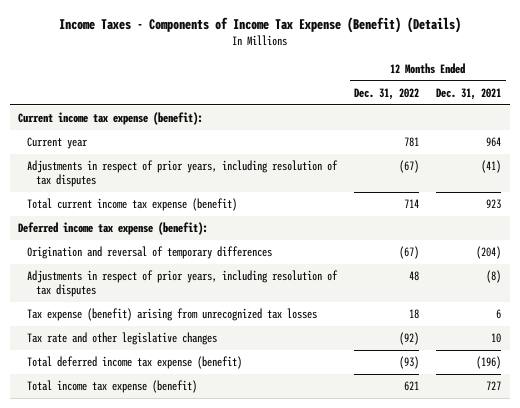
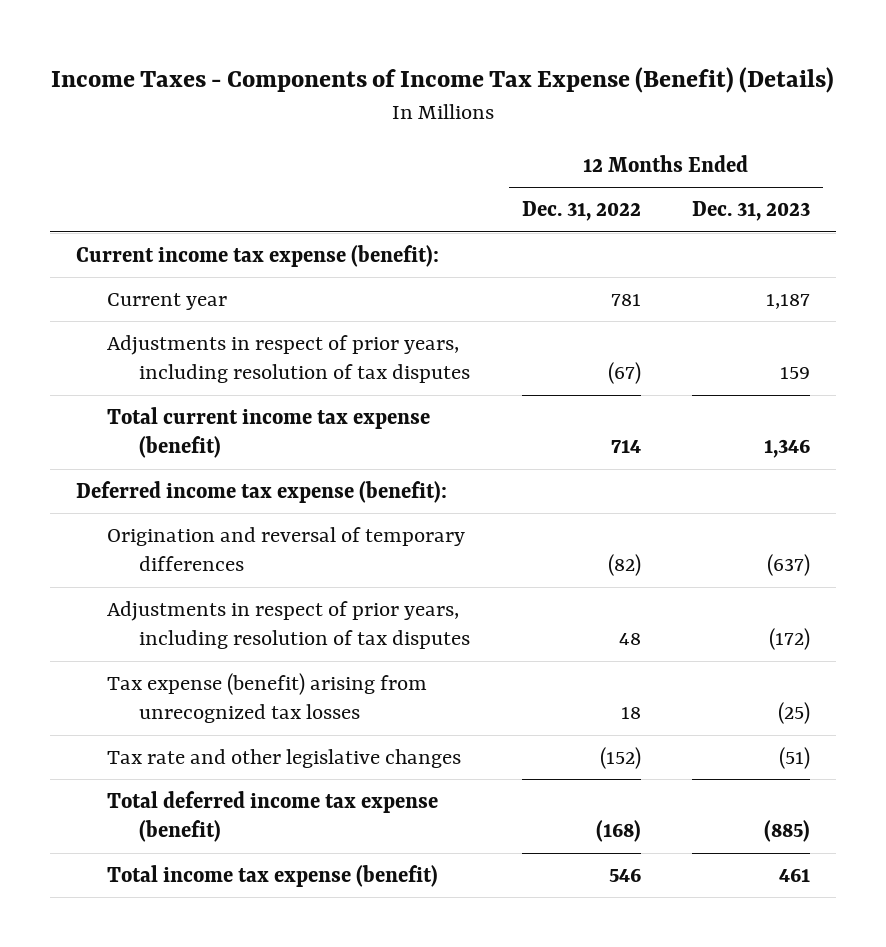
- | 12 Months Ended Dec. 31, 2022 | 12 Months Ended Dec. 31, 2021
+ | 12 Months Ended Dec. 31, 2022 | 12 Months Ended Dec. 31, 2023
- Origination and reversal of temporary differences | (67) | (204)
+ Origination and reversal of temporary differences | (82) | (637)
- Tax rate and other legislative changes | (92) | 10
- Total deferred income tax expense (benefit) | (93) | (196)
- Total income tax expense (benefit) | 621 | 727
+ Tax rate and other legislative changes | (152) | (51)
+ Total deferred income tax expense (benefit) | (168) | (885)
+ Total income tax expense (benefit) | 546 | 461

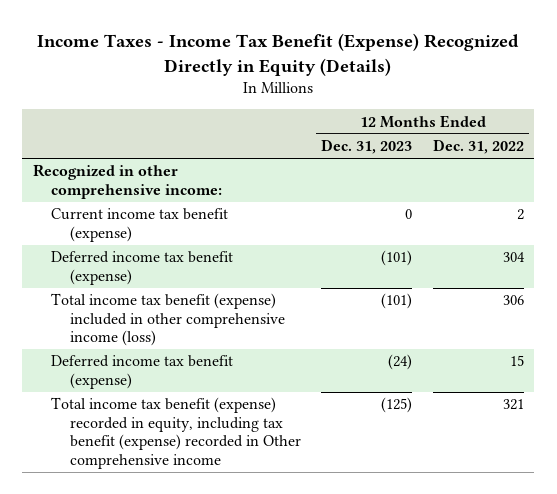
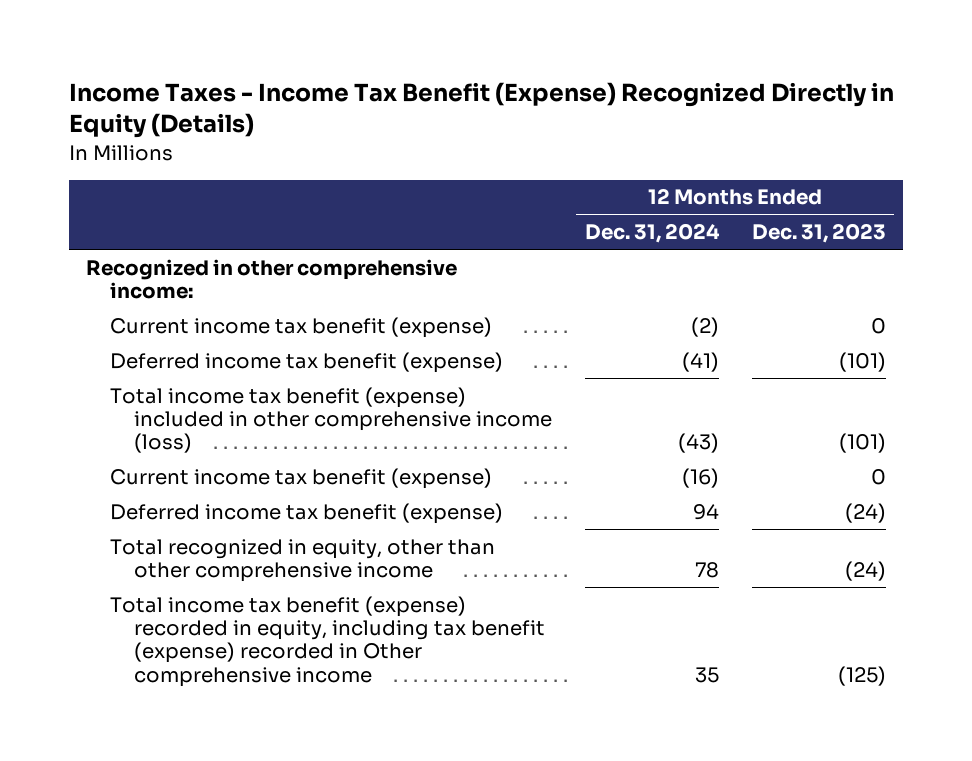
- | 12 Months Ended Dec. 31, 2023 | 12 Months Ended Dec. 31, 2022
+ | 12 Months Ended Dec. 31, 2024 | 12 Months Ended Dec. 31, 2023
+ Current income tax benefit (expense) | (16) | 0
+ Total recognized in equity, other than other comprehensive income | 78 | (24)

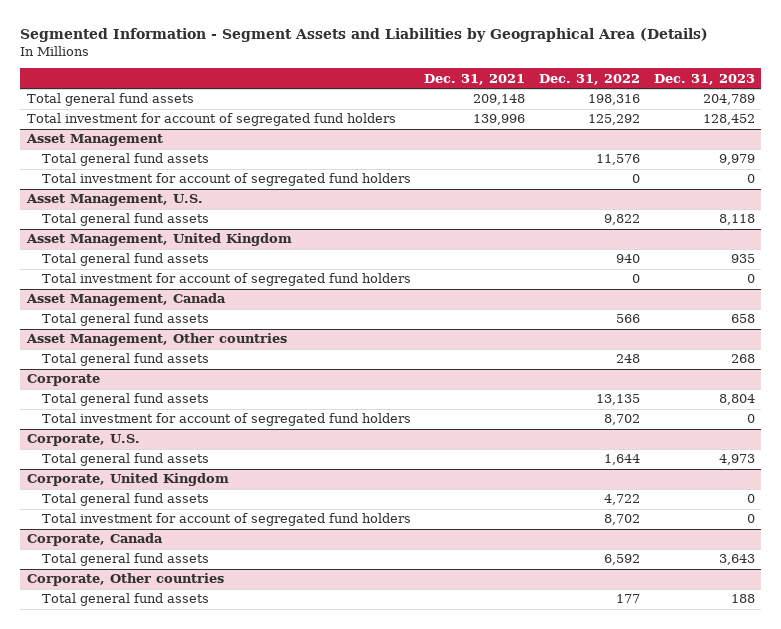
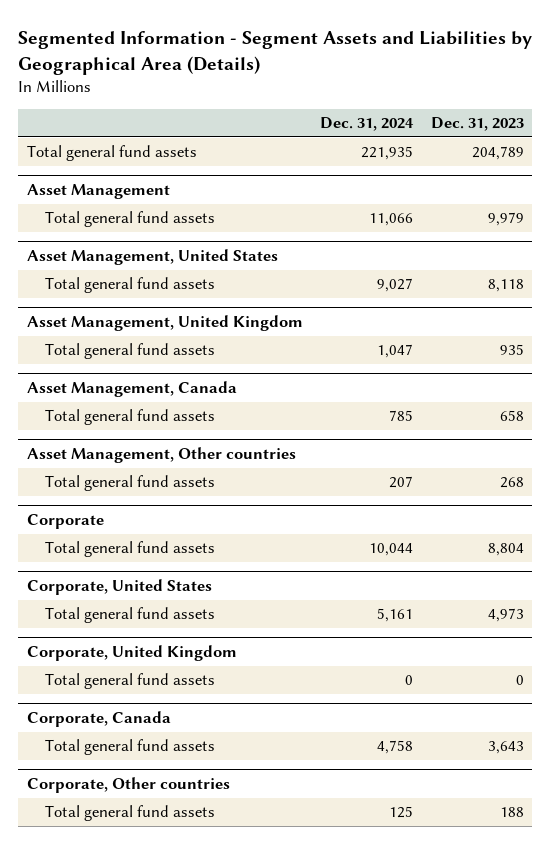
- | Dec. 31, 2021 | Dec. 31, 2022 | Dec. 31, 2023
+ | Dec. 31, 2024 | Dec. 31, 2023
- Total investment for account of segregated fund holders | 139,996 | 125,292 | 128,452
@ Asset Management
- Total investment for account of segregated fund holders | | 0 | 0
- Asset Management, U.S.
+ Asset Management, United States
@ Asset Management, United Kingdom
- Total investment for account of segregated fund holders | | 0 | 0
@ Corporate
- Total investment for account of segregated fund holders | | 8,702 | 0
- Corporate, U.S.
+ Corporate, United States
@ Corporate, United Kingdom
- Total investment for account of segregated fund holders | | 8,702 | 0

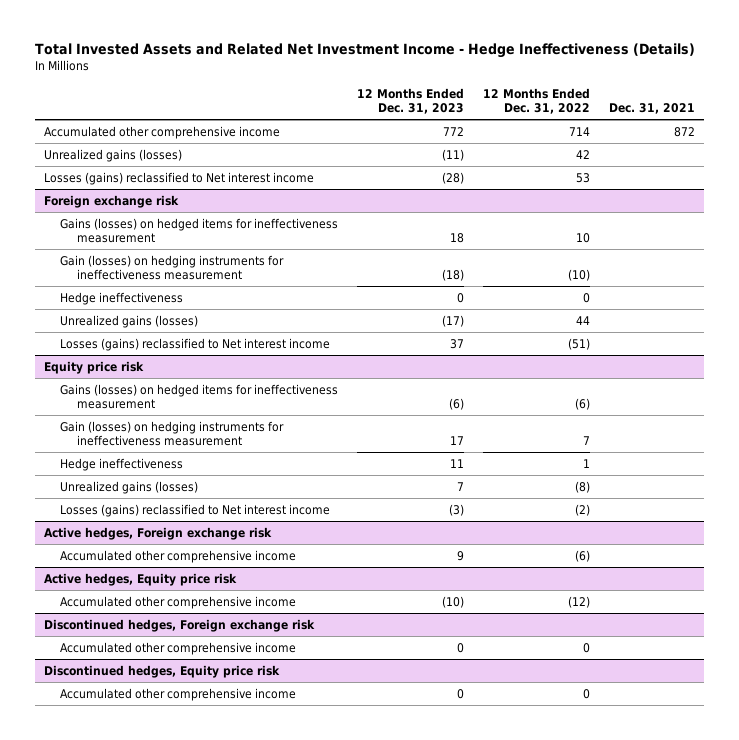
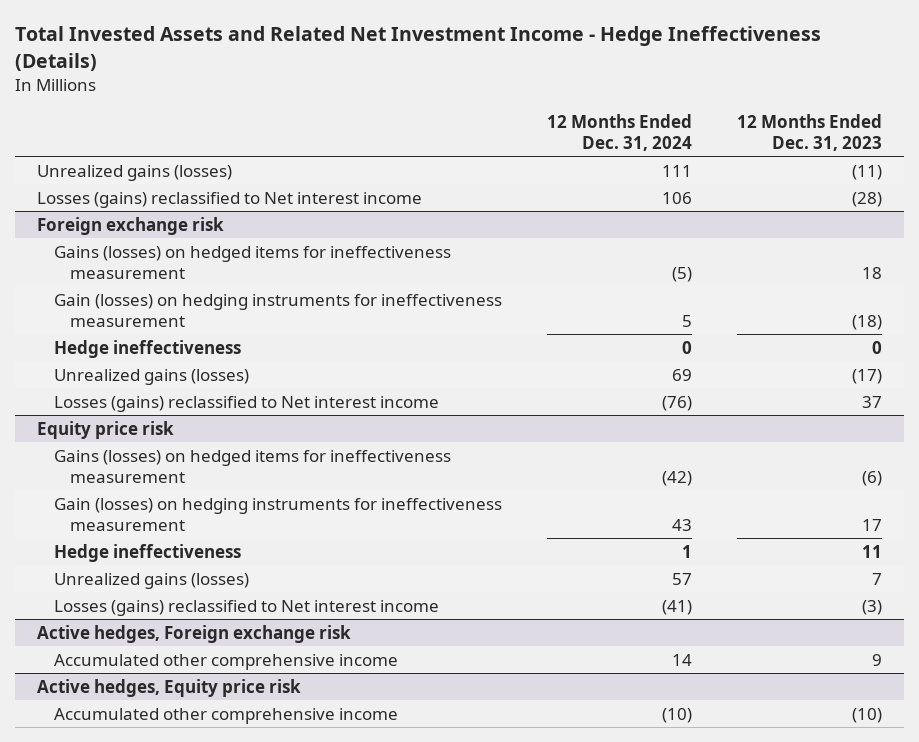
- | 12 Months Ended Dec. 31, 2023 | 12 Months Ended Dec. 31, 2022 | Dec. 31, 2021
+ | 12 Months Ended Dec. 31, 2024 | 12 Months Ended Dec. 31, 2023
- Accumulated other comprehensive income | 772 | 714 | 872
- Discontinued hedges, Foreign exchange risk
- Accumulated other comprehensive income | 0 | 0 |
- Discontinued hedges, Equity price risk
- Accumulated other comprehensive income | 0 | 0 |

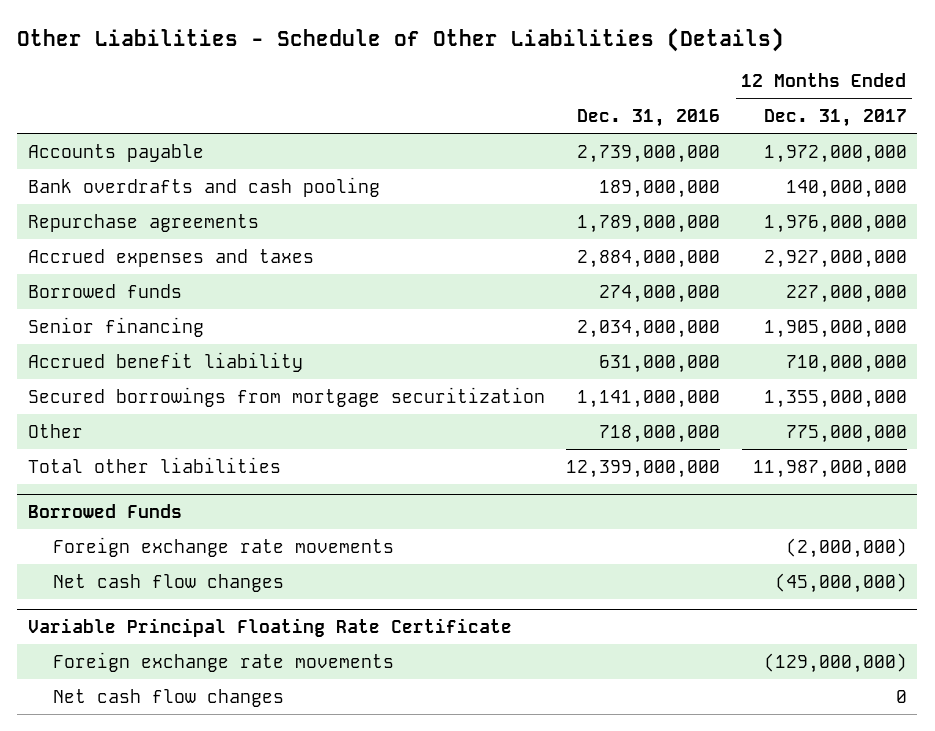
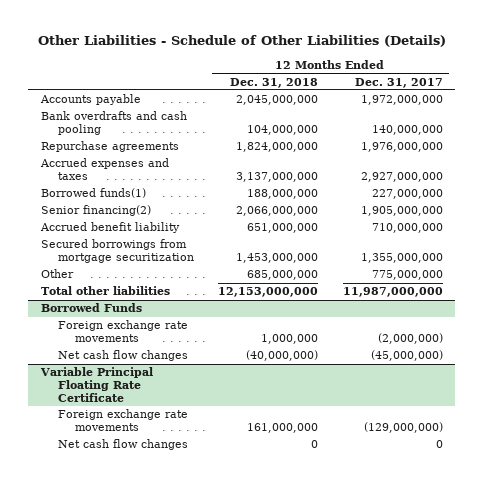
- | Dec. 31, 2016 | 12 Months Ended Dec. 31, 2017
+ | 12 Months Ended Dec. 31, 2018 | 12 Months Ended Dec. 31, 2017
- Borrowed funds | 274,000,000 | 227,000,000
- Senior financing | 2,034,000,000 | 1,905,000,000
+ Borrowed funds(1) | 188,000,000 | 227,000,000
+ Senior financing(2) | 2,066,000,000 | 1,905,000,000

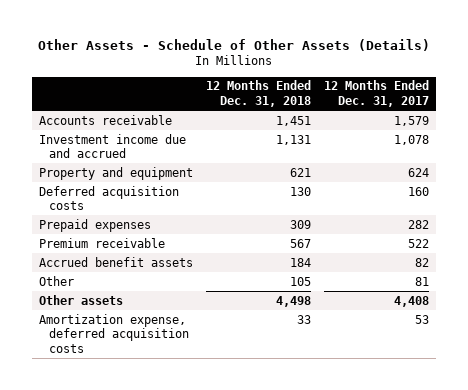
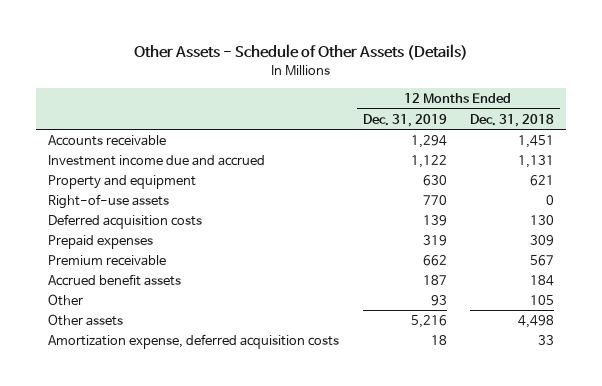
- | 12 Months Ended Dec. 31, 2018 | 12 Months Ended Dec. 31, 2017
+ | 12 Months Ended Dec. 31, 2019 | 12 Months Ended Dec. 31, 2018
+ Right-of-use assets | 770 | 0

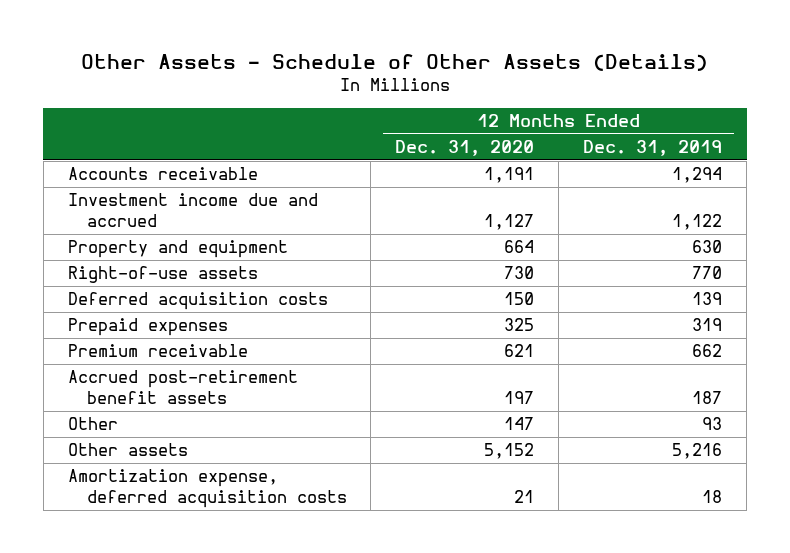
- | 12 Months Ended Dec. 31, 2019 | 12 Months Ended Dec. 31, 2018
+ | 12 Months Ended Dec. 31, 2020 | 12 Months Ended Dec. 31, 2019
- Accrued benefit assets | 187 | 184
+ Accrued post-retirement benefit assets | 197 | 187

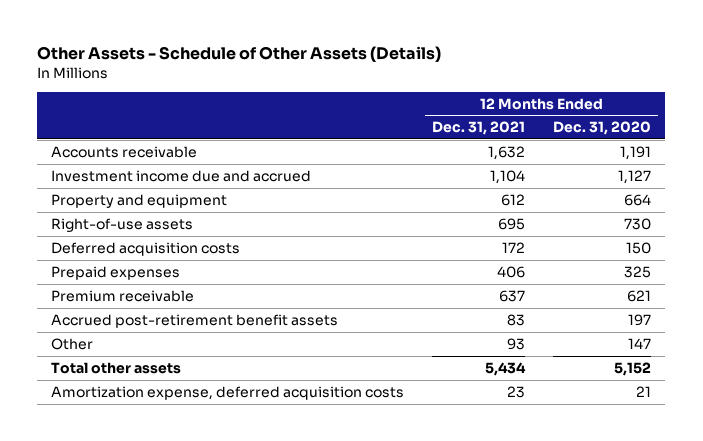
- | 12 Months Ended Dec. 31, 2020 | 12 Months Ended Dec. 31, 2019
+ | 12 Months Ended Dec. 31, 2021 | 12 Months Ended Dec. 31, 2020
- Other assets | 5,152 | 5,216
+ Total other assets | 5,434 | 5,152

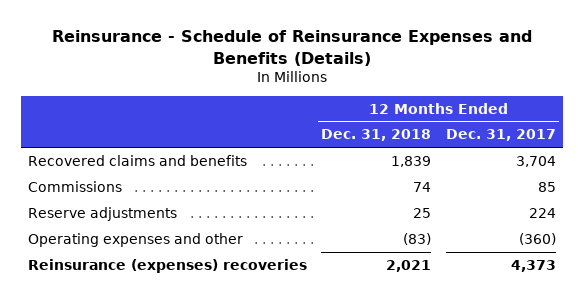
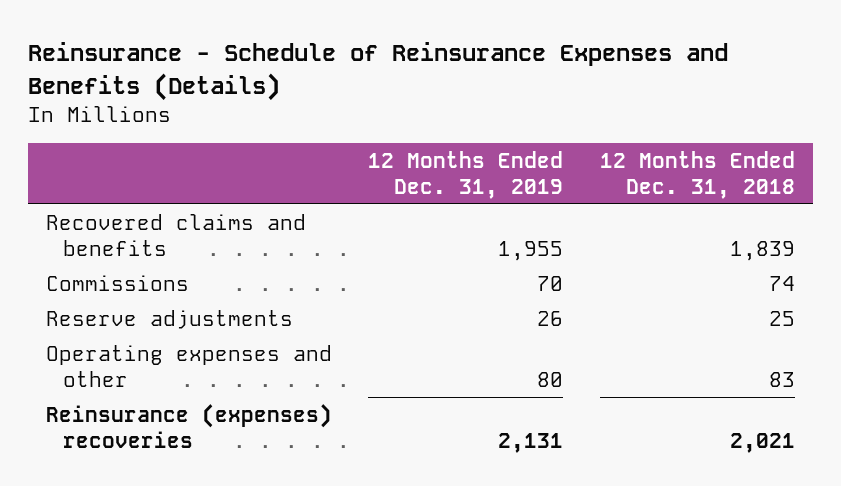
- | 12 Months Ended Dec. 31, 2018 | 12 Months Ended Dec. 31, 2017
+ | 12 Months Ended Dec. 31, 2019 | 12 Months Ended Dec. 31, 2018
- Operating expenses and other | (83) | (360)
+ Operating expenses and other | 80 | 83

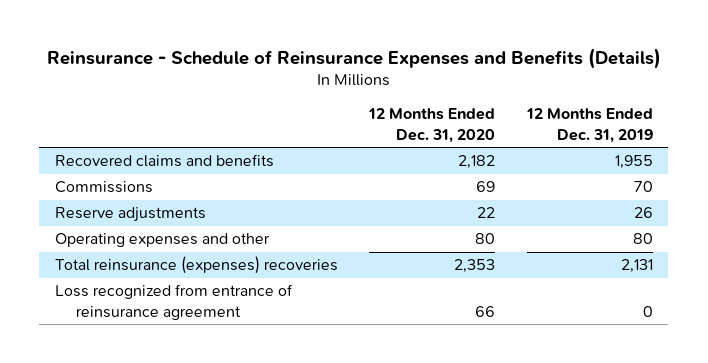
- | 12 Months Ended Dec. 31, 2019 | 12 Months Ended Dec. 31, 2018
+ | 12 Months Ended Dec. 31, 2020 | 12 Months Ended Dec. 31, 2019
- Reinsurance (expenses) recoveries | 2,131 | 2,021
+ Total reinsurance (expenses) recoveries | 2,353 | 2,131
+ Loss recognized from entrance of reinsurance agreement | 66 | 0

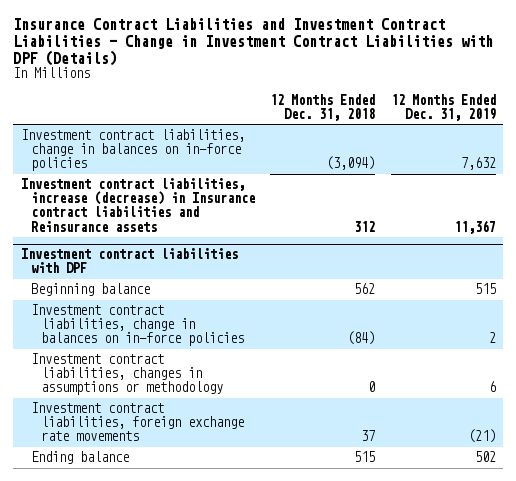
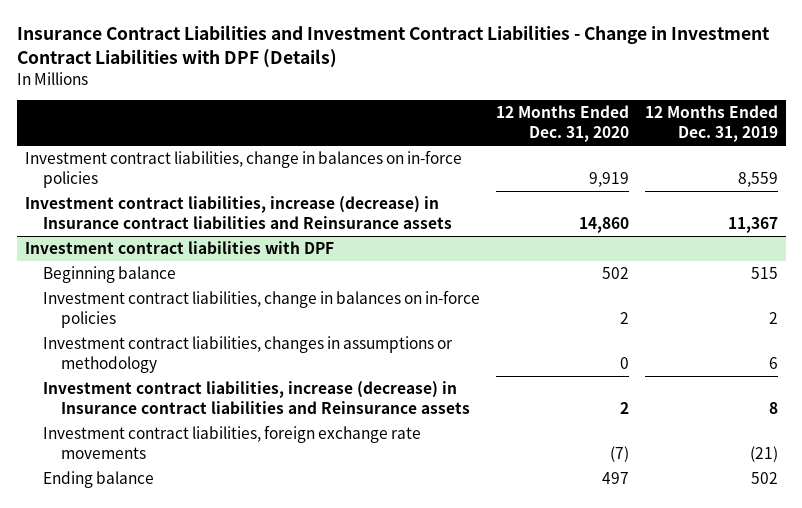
- | 12 Months Ended Dec. 31, 2018 | 12 Months Ended Dec. 31, 2019
+ | 12 Months Ended Dec. 31, 2020 | 12 Months Ended Dec. 31, 2019
- Investment contract liabilities, change in balances on in-force policies | (3,094) | 7,632
+ Investment contract liabilities, change in balances on in-force policies | 9,919 | 8,559
@ Investment contract liabilities with DPF
+ Investment contract liabilities, increase (decrease) in Insurance contract liabilities and Reinsurance assets | 2 | 8

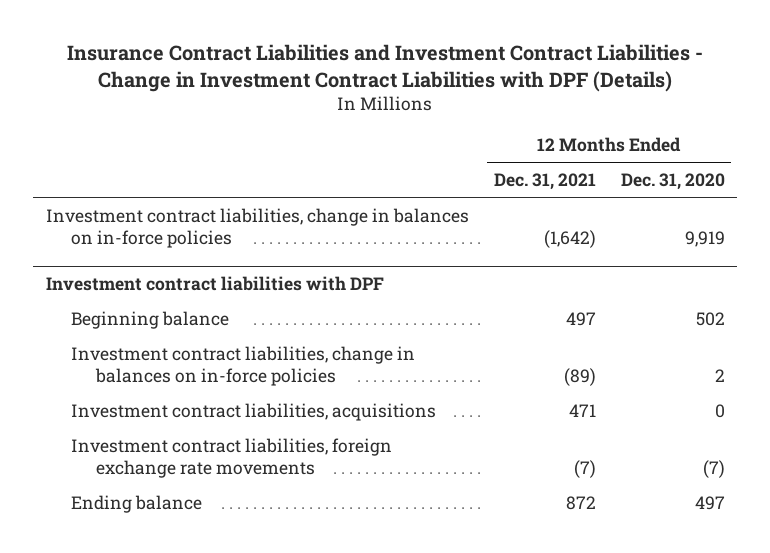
- | 12 Months Ended Dec. 31, 2020 | 12 Months Ended Dec. 31, 2019
+ | 12 Months Ended Dec. 31, 2021 | 12 Months Ended Dec. 31, 2020
- Investment contract liabilities, increase (decrease) in Insurance contract liabilities and Reinsurance assets | 14,860 | 11,367
@ Investment contract liabilities with DPF
- Investment contract liabilities, changes in assumptions or methodology | 0 | 6
- Investment contract liabilities, increase (decrease) in Insurance contract liabilities and Reinsurance assets | 2 | 8
+ Investment contract liabilities, acquisitions | 471 | 0

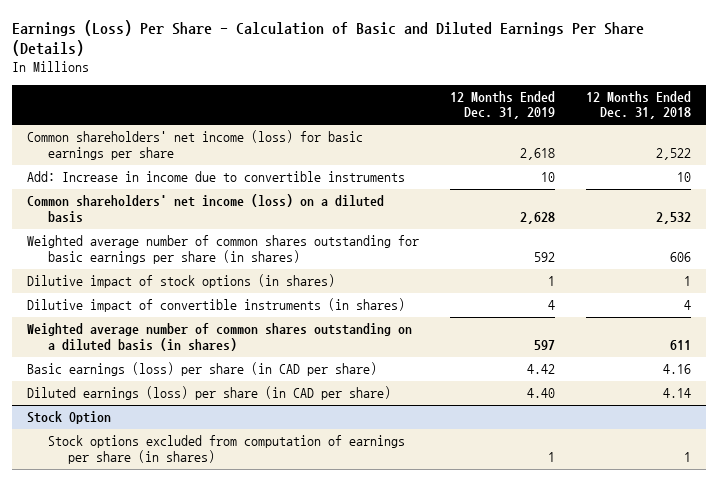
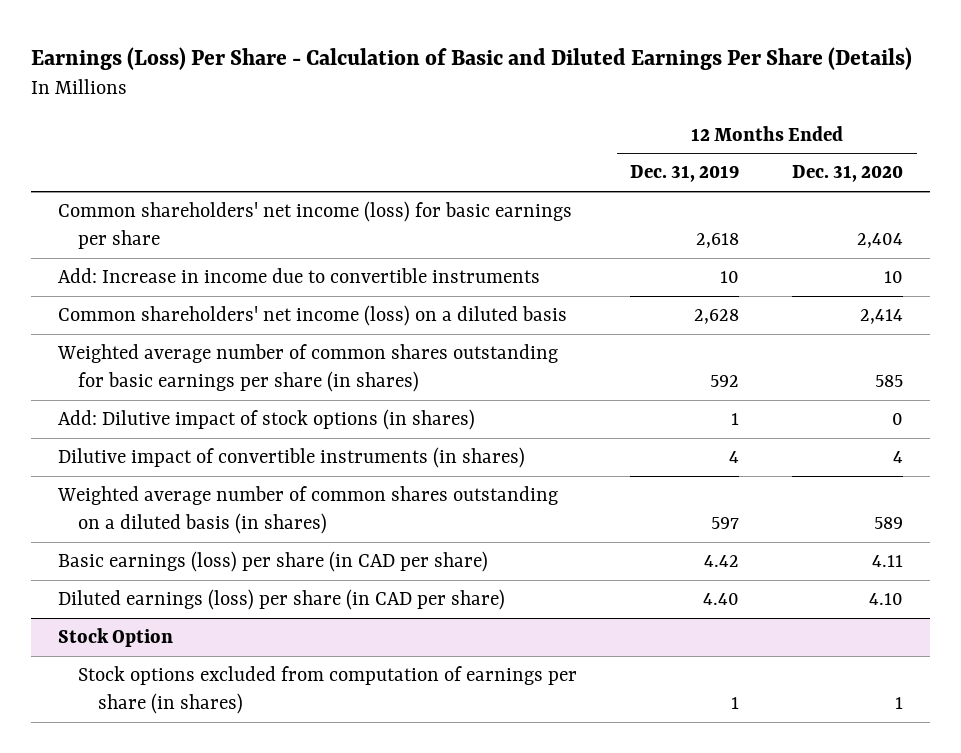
- | 12 Months Ended Dec. 31, 2019 | 12 Months Ended Dec. 31, 2018
+ | 12 Months Ended Dec. 31, 2019 | 12 Months Ended Dec. 31, 2020
- Dilutive impact of stock options (in shares) | 1 | 1
+ Add: Dilutive impact of stock options (in shares) | 1 | 0

